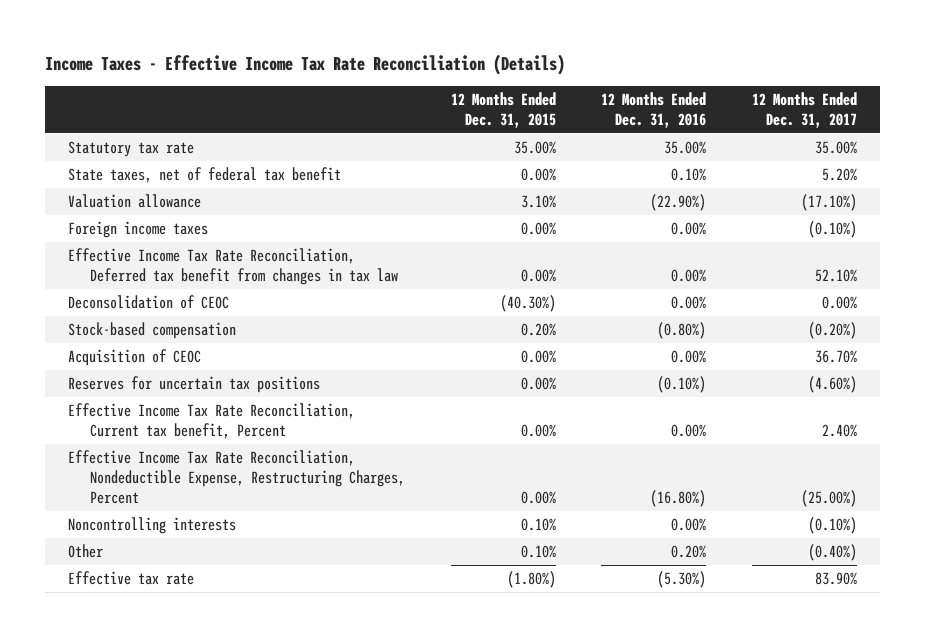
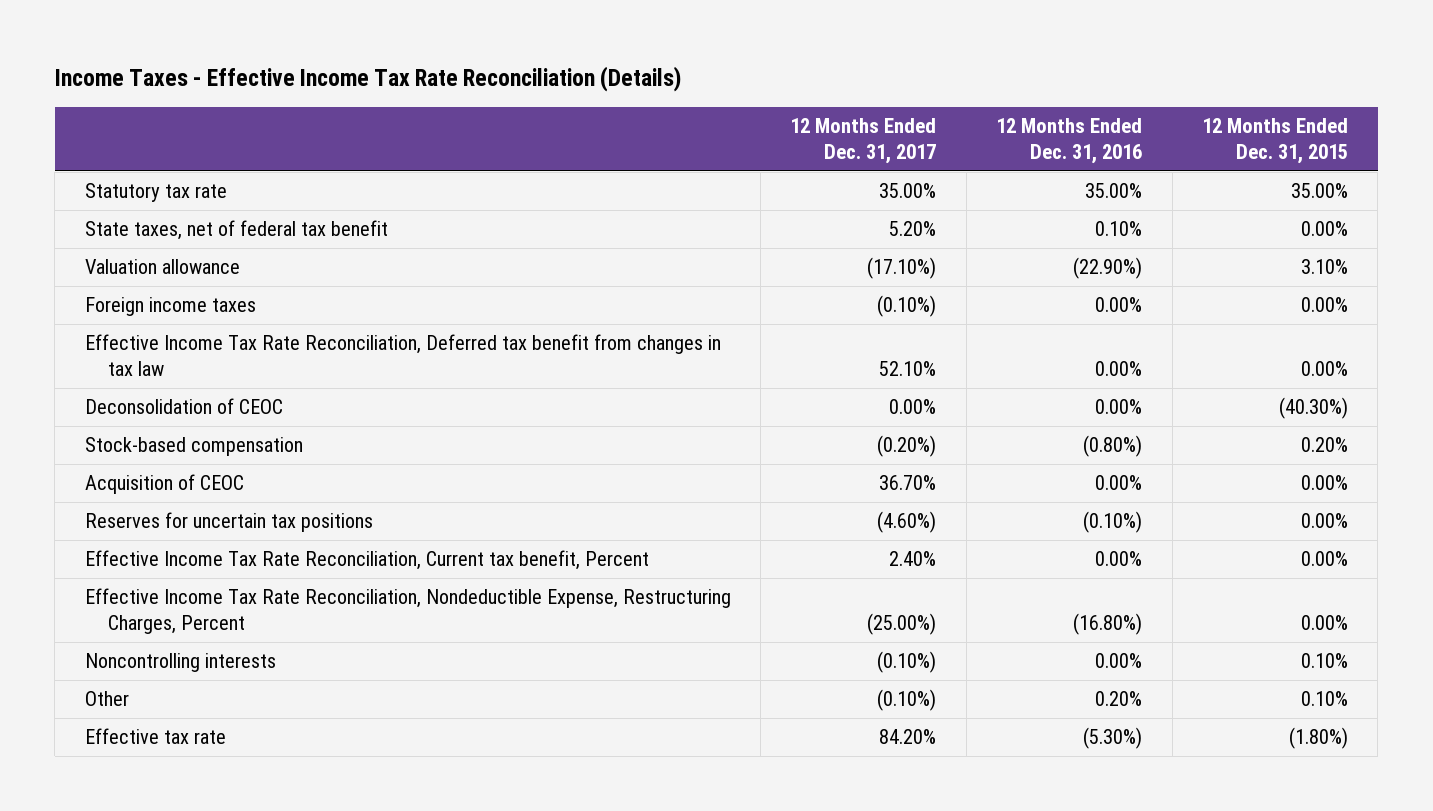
- | 12 Months Ended Dec. 31, 2015 | 12 Months Ended Dec. 31, 2016 | 12 Months Ended Dec. 31, 2017
+ | 12 Months Ended Dec. 31, 2017 | 12 Months Ended Dec. 31, 2016 | 12 Months Ended Dec. 31, 2015
- Other | 0.10% | 0.20% | (0.40%)
- Effective tax rate | (1.80%) | (5.30%) | 83.90%
+ Other | (0.10%) | 0.20% | 0.10%
+ Effective tax rate | 84.20% | (5.30%) | (1.80%)

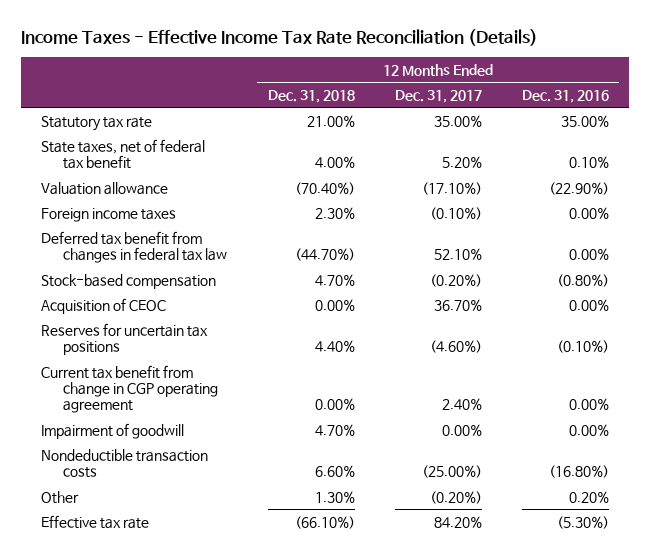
- | 12 Months Ended Dec. 31, 2017 | 12 Months Ended Dec. 31, 2016 | 12 Months Ended Dec. 31, 2015
+ | 12 Months Ended Dec. 31, 2018 | 12 Months Ended Dec. 31, 2017 | 12 Months Ended Dec. 31, 2016
- Effective Income Tax Rate Reconciliation, Deferred tax benefit from changes in tax law | 52.10% | 0.00% | 0.00%
- Deconsolidation of CEOC | 0.00% | 0.00% | (40.30%)
+ Deferred tax benefit from changes in federal tax law | (44.70%) | 52.10% | 0.00%
- Effective Income Tax Rate Reconciliation, Current tax benefit, Percent | 2.40% | 0.00% | 0.00%
- Effective Income Tax Rate Reconciliation, Nondeductible Expense, Restructuring Charges, Percent | (25.00%) | (16.80%) | 0.00%
- Noncontrolling interests | (0.10%) | 0.00% | 0.10%
- Other | (0.10%) | 0.20% | 0.10%
+ Current tax benefit from change in CGP operating agreement | 0.00% | 2.40% | 0.00%
+ Impairment of goodwill | 4.70% | 0.00% | 0.00%
+ Nondeductible transaction costs | 6.60% | (25.00%) | (16.80%)
+ Other | 1.30% | (0.20%) | 0.20%

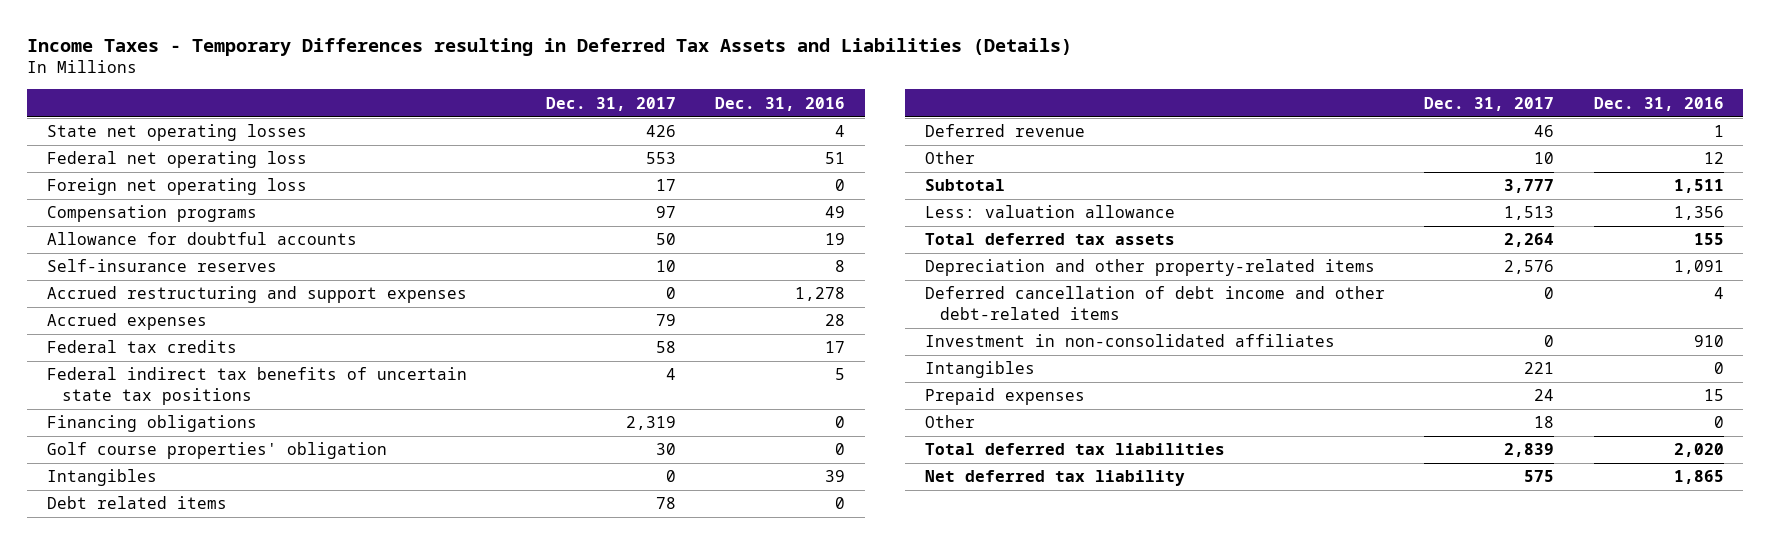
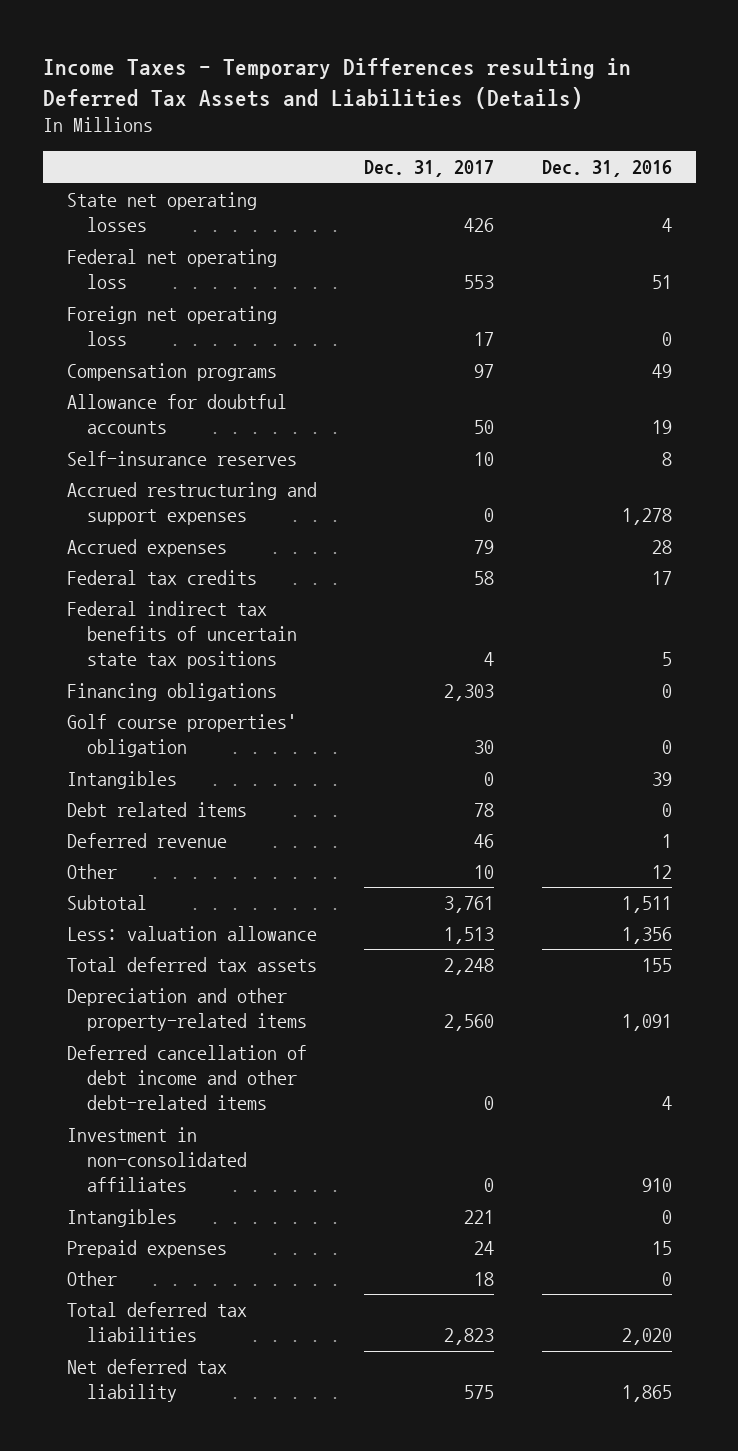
- Financing obligations | 2,319 | 0
+ Financing obligations | 2,303 | 0
- Subtotal | 3,777 | 1,511
+ Subtotal | 3,761 | 1,511
- Total deferred tax assets | 2,264 | 155
- Depreciation and other property-related items | 2,576 | 1,091
+ Total deferred tax assets | 2,248 | 155
+ Depreciation and other property-related items | 2,560 | 1,091
- Total deferred tax liabilities | 2,839 | 2,020
+ Total deferred tax liabilities | 2,823 | 2,020

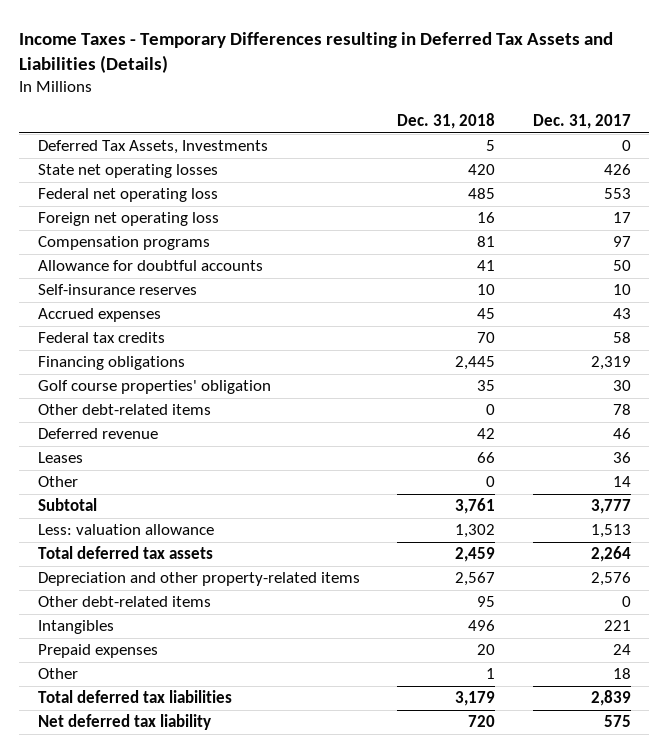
- | Dec. 31, 2017 | Dec. 31, 2016
+ | Dec. 31, 2018 | Dec. 31, 2017
+ Deferred Tax Assets, Investments | 5 | 0
- Accrued restructuring and support expenses | 0 | 1,278
- Accrued expenses | 79 | 28
+ Accrued expenses | 45 | 43
- Federal indirect tax benefits of uncertain state tax positions | 4 | 5
- Financing obligations | 2,303 | 0
+ Financing obligations | 2,445 | 2,319
- Intangibles | 0 | 39
- Debt related items | 78 | 0
+ Other debt-related items | 0 | 78
- Other | 10 | 12
- Subtotal | 3,761 | 1,511
+ Leases | 66 | 36
+ Other | 0 | 14
+ Subtotal | 3,761 | 3,777
- Total deferred tax assets | 2,248 | 155
- Depreciation and other property-related items | 2,560 | 1,091
- Deferred cancellation of debt income and other debt-related items | 0 | 4
- Investment in non-consolidated affiliates | 0 | 910
+ Total deferred tax assets | 2,459 | 2,264
+ Depreciation and other property-related items | 2,567 | 2,576
+ Other debt-related items | 95 | 0
- Total deferred tax liabilities | 2,823 | 2,020
+ Total deferred tax liabilities | 3,179 | 2,839

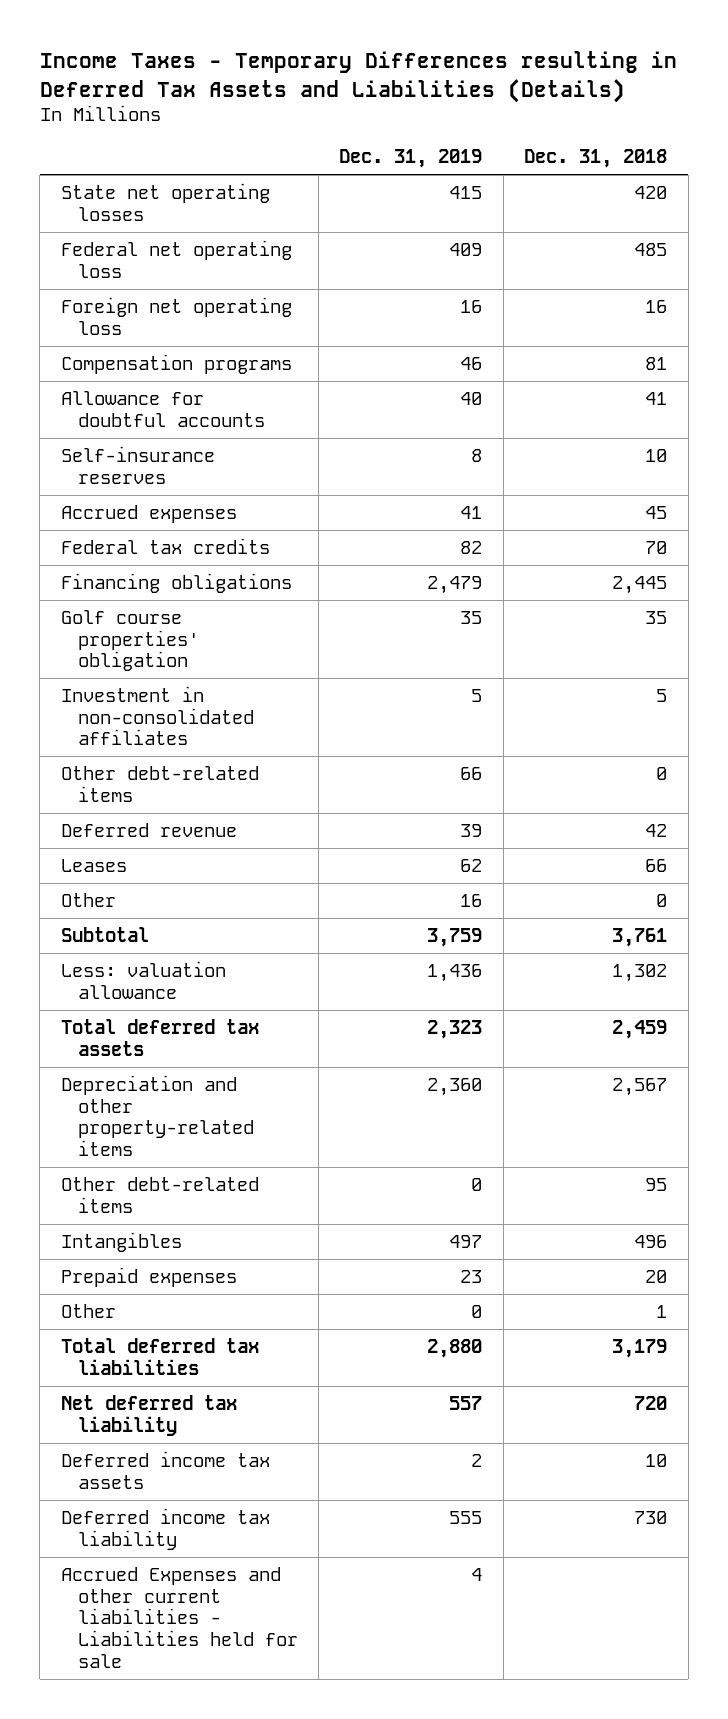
- | Dec. 31, 2018 | Dec. 31, 2017
+ | Dec. 31, 2019 | Dec. 31, 2018
- Deferred Tax Assets, Investments | 5 | 0
+ Investment in non-consolidated affiliates | 5 | 5
+ Deferred income tax assets | 2 | 10
+ Deferred income tax liability | 555 | 730
+ Accrued Expenses and other current liabilities - Liabilities held for sale | 4 |

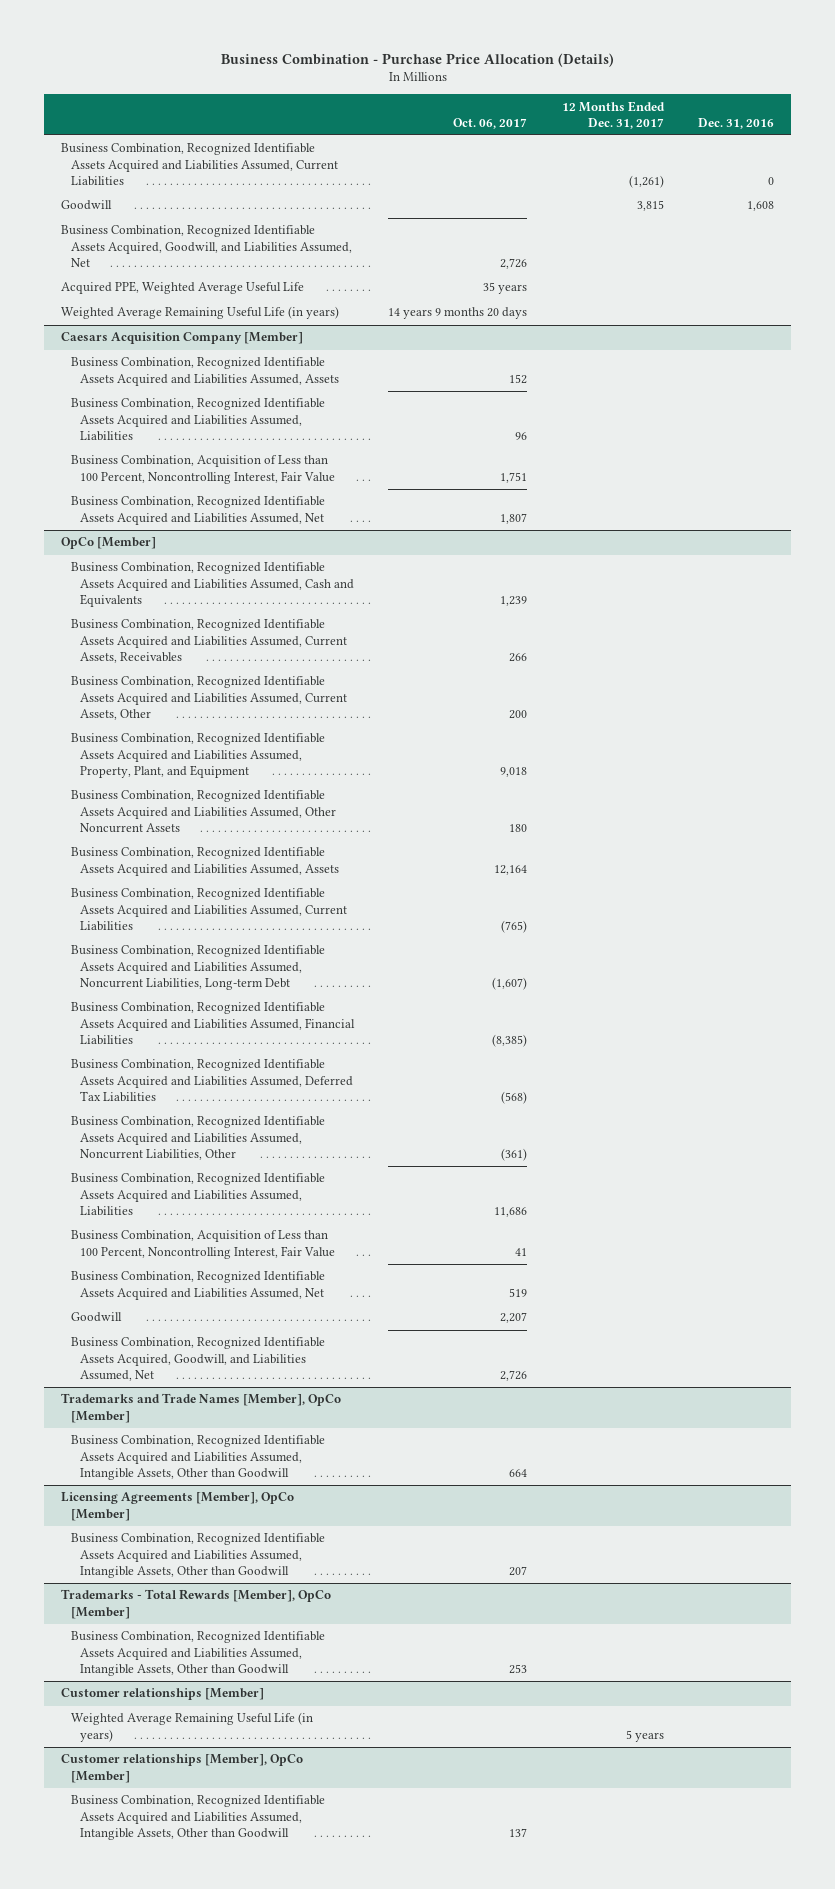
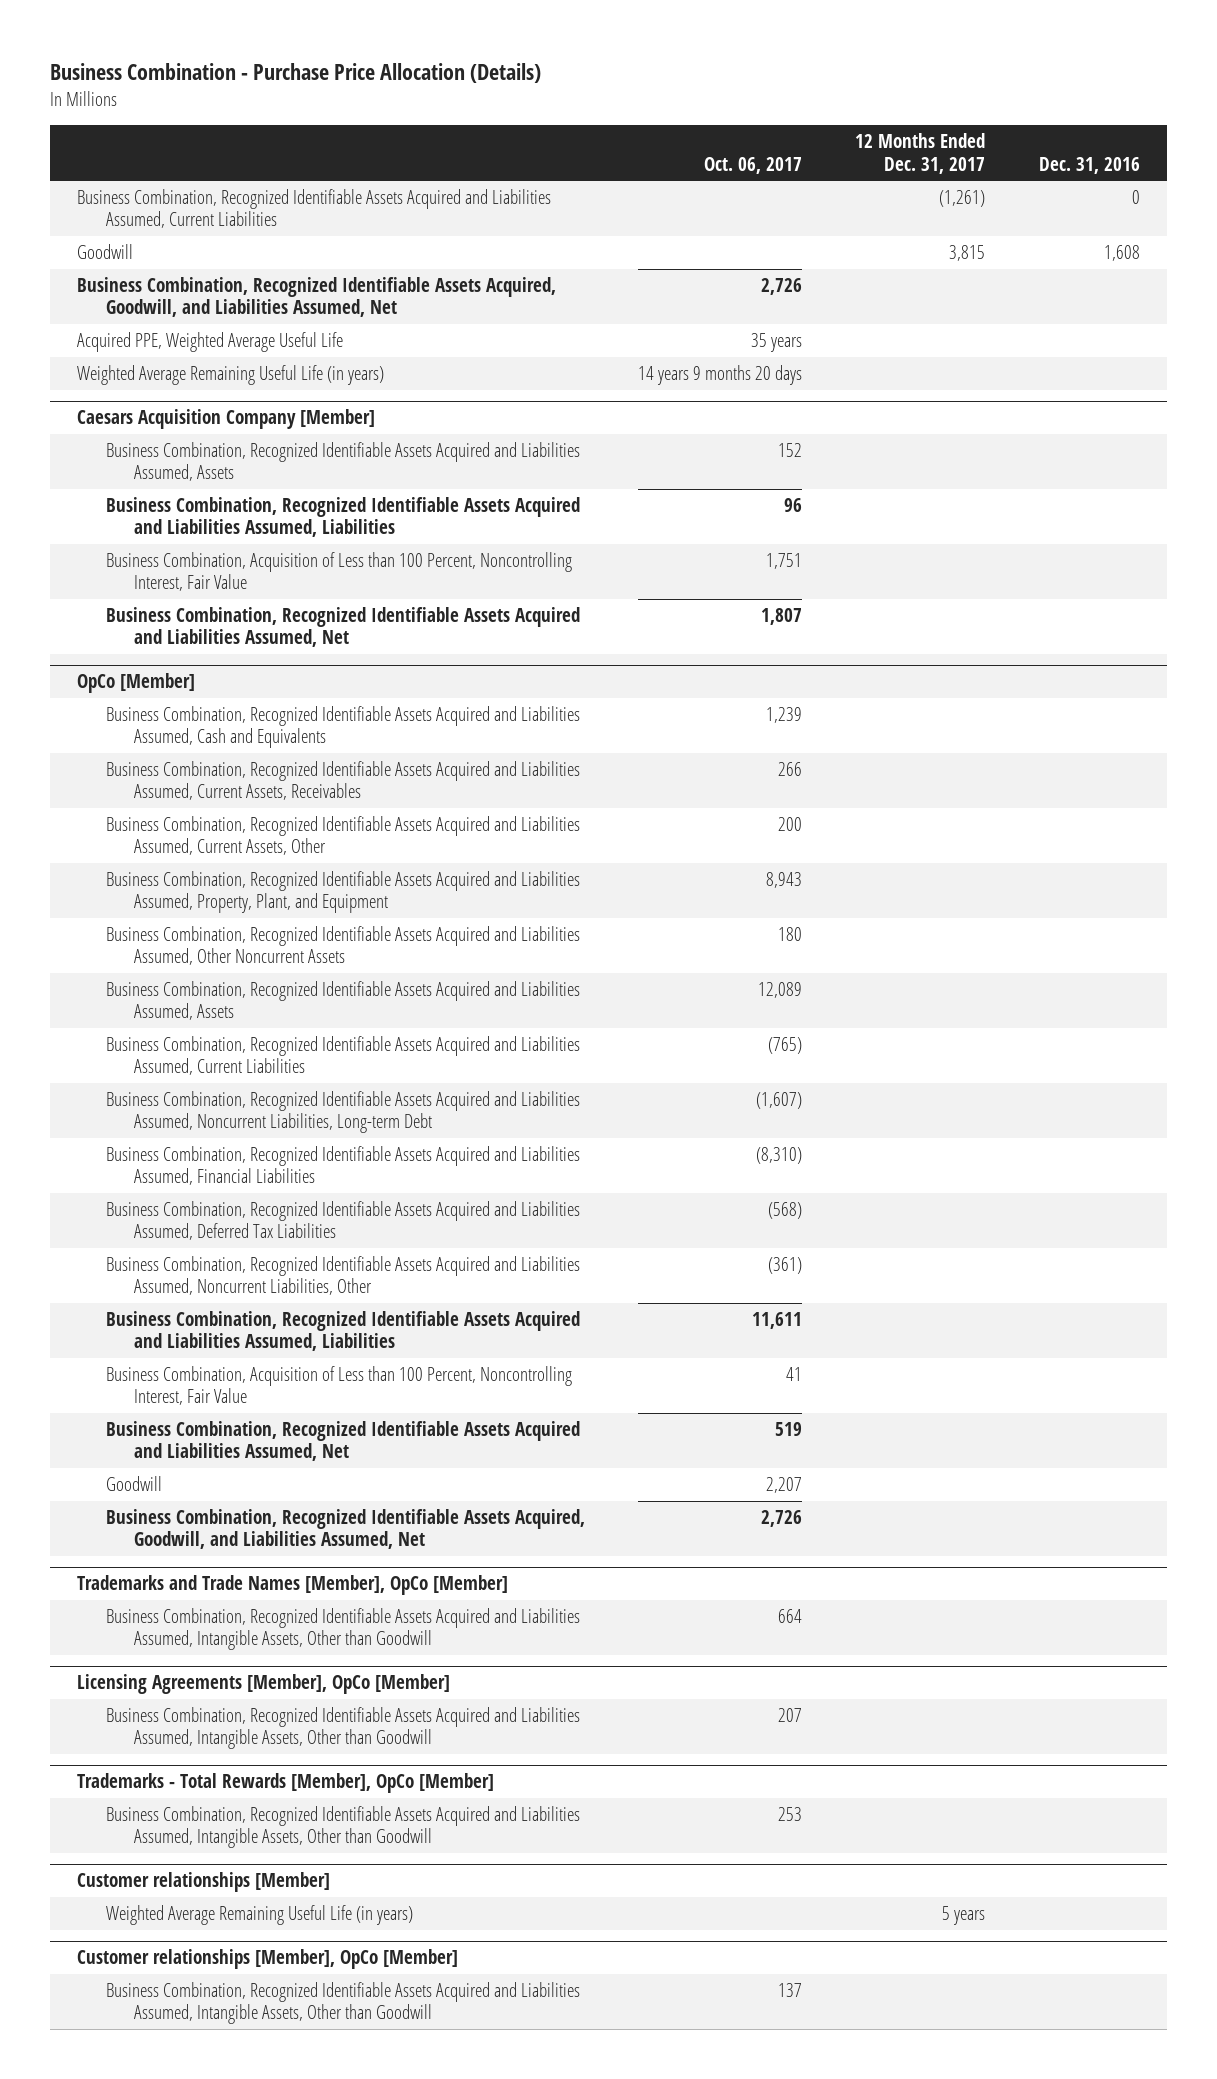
@ OpCo [Member]
- Business Combination, Recognized Identifiable Assets Acquired and Liabilities Assumed, Property, Plant, and Equipment | 9,018 | |
+ Business Combination, Recognized Identifiable Assets Acquired and Liabilities Assumed, Property, Plant, and Equipment | 8,943 | |
- Business Combination, Recognized Identifiable Assets Acquired and Liabilities Assumed, Assets | 12,164 | |
+ Business Combination, Recognized Identifiable Assets Acquired and Liabilities Assumed, Assets | 12,089 | |
- Business Combination, Recognized Identifiable Assets Acquired and Liabilities Assumed, Financial Liabilities | (8,385) | |
+ Business Combination, Recognized Identifiable Assets Acquired and Liabilities Assumed, Financial Liabilities | (8,310) | |
- Business Combination, Recognized Identifiable Assets Acquired and Liabilities Assumed, Liabilities | 11,686 | |
+ Business Combination, Recognized Identifiable Assets Acquired and Liabilities Assumed, Liabilities | 11,611 | |

